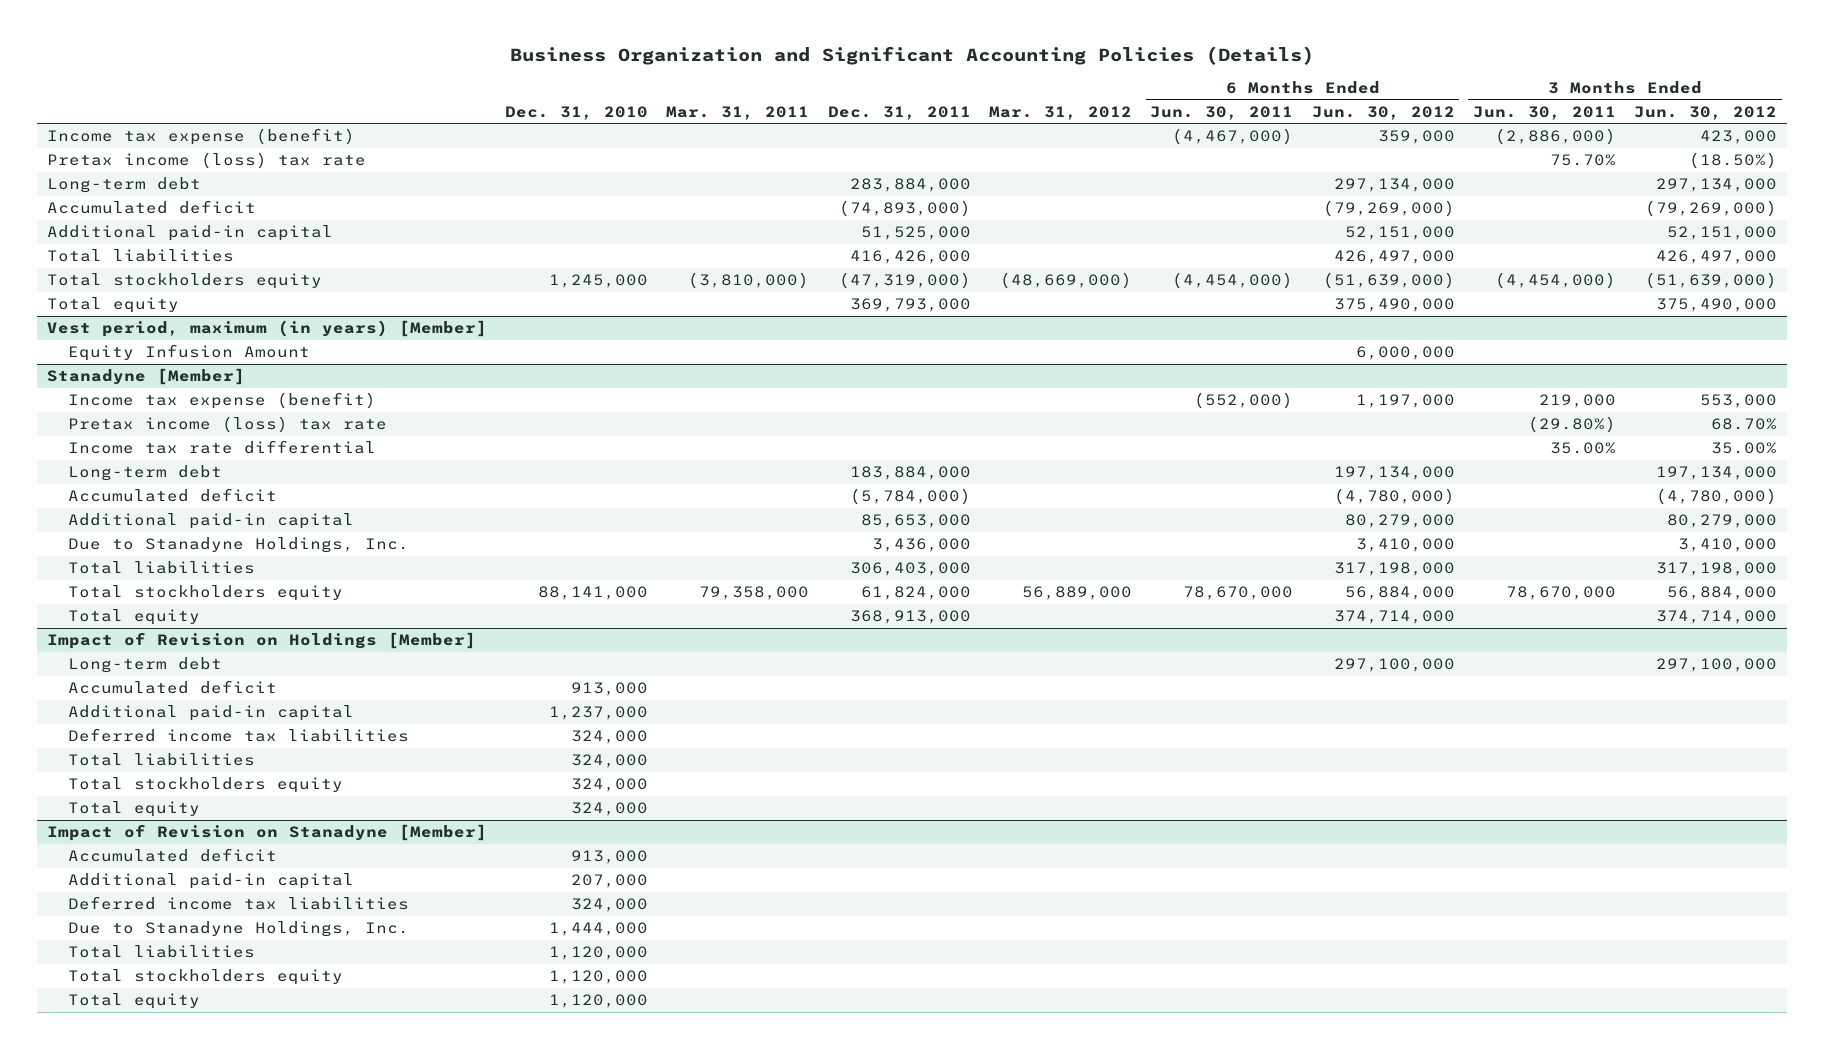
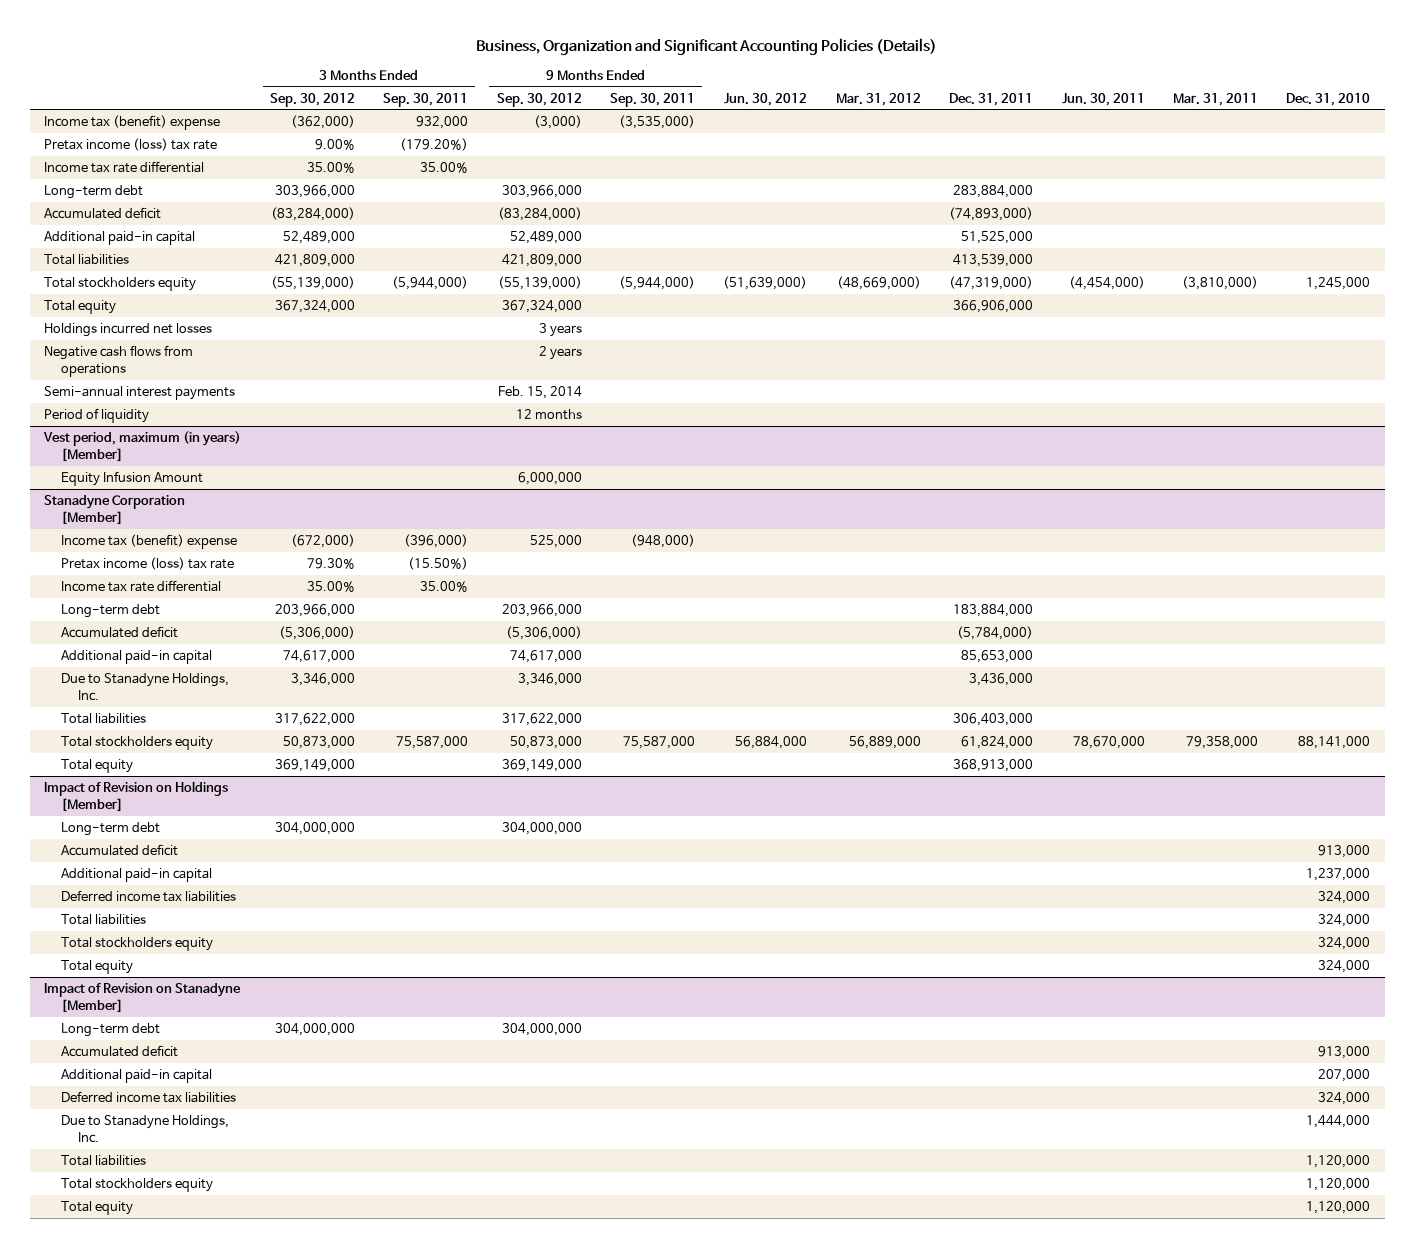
- Business Organization and Significant Accounting Policies (Details)
+ Business, Organization and Significant Accounting Policies (Details)
- | Dec. 31, 2010 | Mar. 31, 2011 | Dec. 31, 2011 | Mar. 31, 2012 | 6 Months Ended Jun. 30, 2011 | 6 Months Ended Jun. 30, 2012 | 3 Months Ended Jun. 30, 2011 | 3 Months Ended Jun. 30, 2012
+ | 3 Months Ended Sep. 30, 2012 | 3 Months Ended Sep. 30, 2011 | 9 Months Ended Sep. 30, 2012 | 9 Months Ended Sep. 30, 2011 | Jun. 30, 2012 | Mar. 31, 2012 | Dec. 31, 2011 | Jun. 30, 2011 | Mar. 31, 2011 | Dec. 31, 2010
- Income tax expense (benefit) | | | | | (4,467,000) | 359,000 | (2,886,000) | 423,000
+ Income tax (benefit) expense | (362,000) | 932,000 | (3,000) | (3,535,000) | | | | | |
+ Income tax rate differential | 35.00% | 35.00% | | | | | | | |
- Total liabilities | | | 416,426,000 | | | 426,497,000 | | 426,497,000
+ Total liabilities | 421,809,000 | | 421,809,000 | | | | 413,539,000 | | |
- Total equity | | | 369,793,000 | | | 375,490,000 | | 375,490,000
+ Total equity | 367,324,000 | | 367,324,000 | | | | 366,906,000 | | |
+ Holdings incurred net losses | | | 3 years | | | | | | |
+ Negative cash flows from operations | | | 2 years | | | | | | |
+ Semi-annual interest payments | | | Feb. 15, 2014 | | | | | | |
+ Period of liquidity | | | 12 months | | | | | | |
- Stanadyne [Member]
- Income tax expense (benefit) | | | | | (552,000) | 1,197,000 | 219,000 | 553,000
+ Stanadyne Corporation [Member]
+ Income tax (benefit) expense | (672,000) | (396,000) | 525,000 | (948,000) | | | | | |
@ Impact of Revision on Stanadyne [Member]
+ Long-term debt | 304,000,000 | | 304,000,000 | | | | | | |

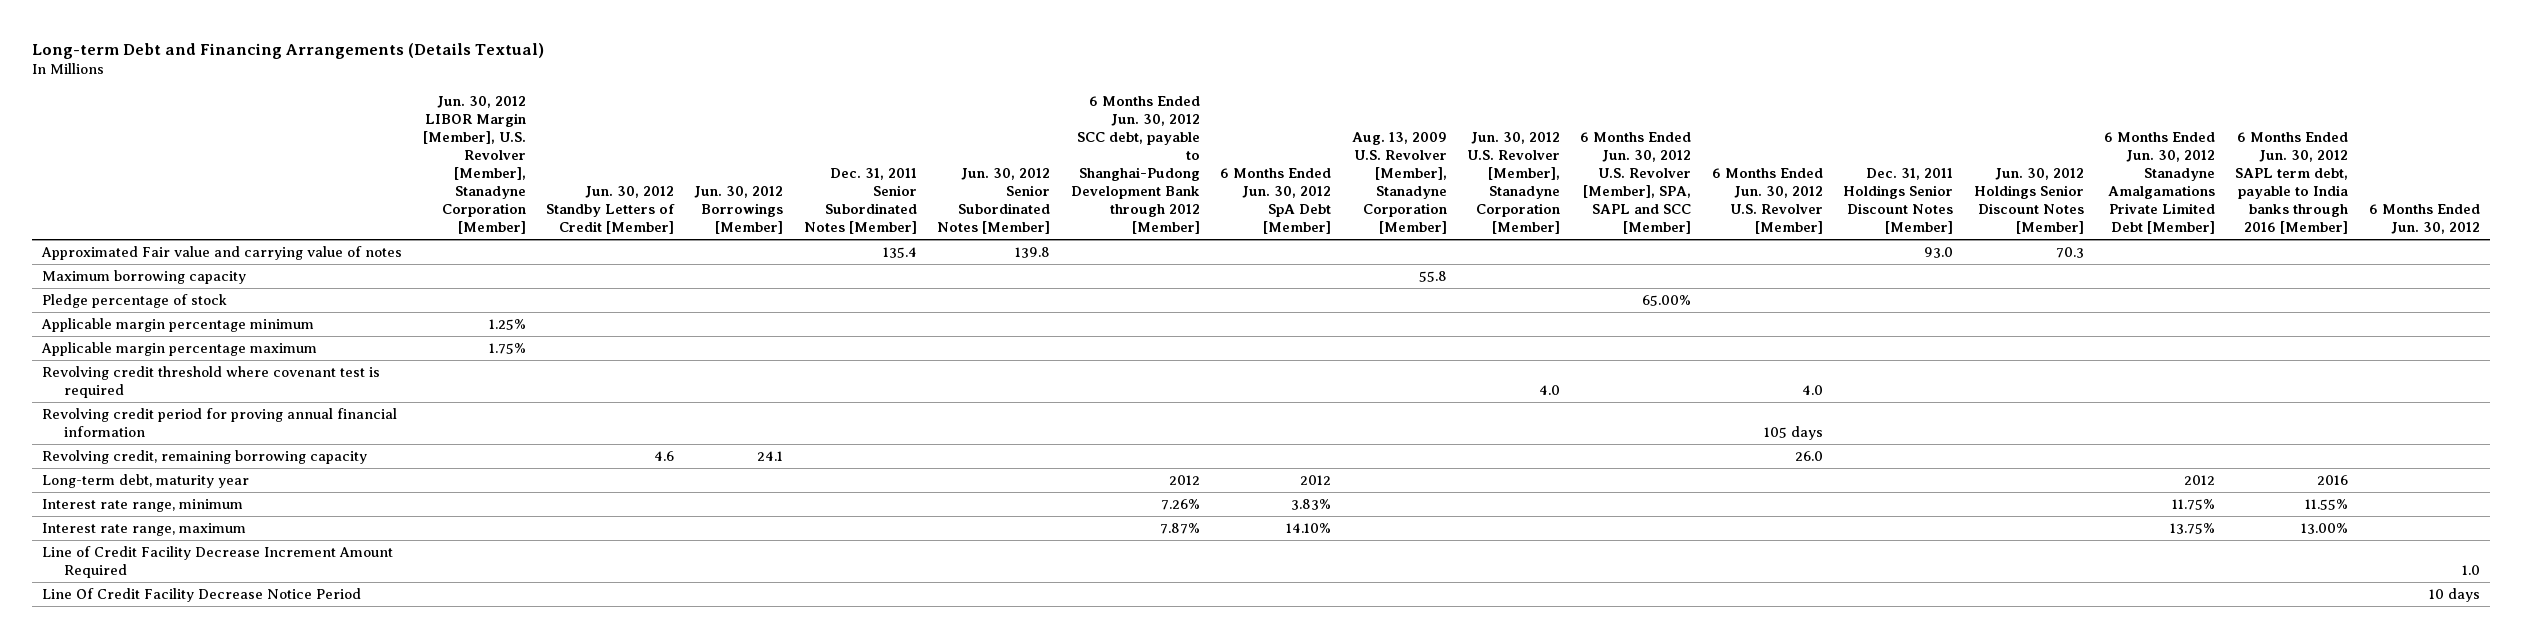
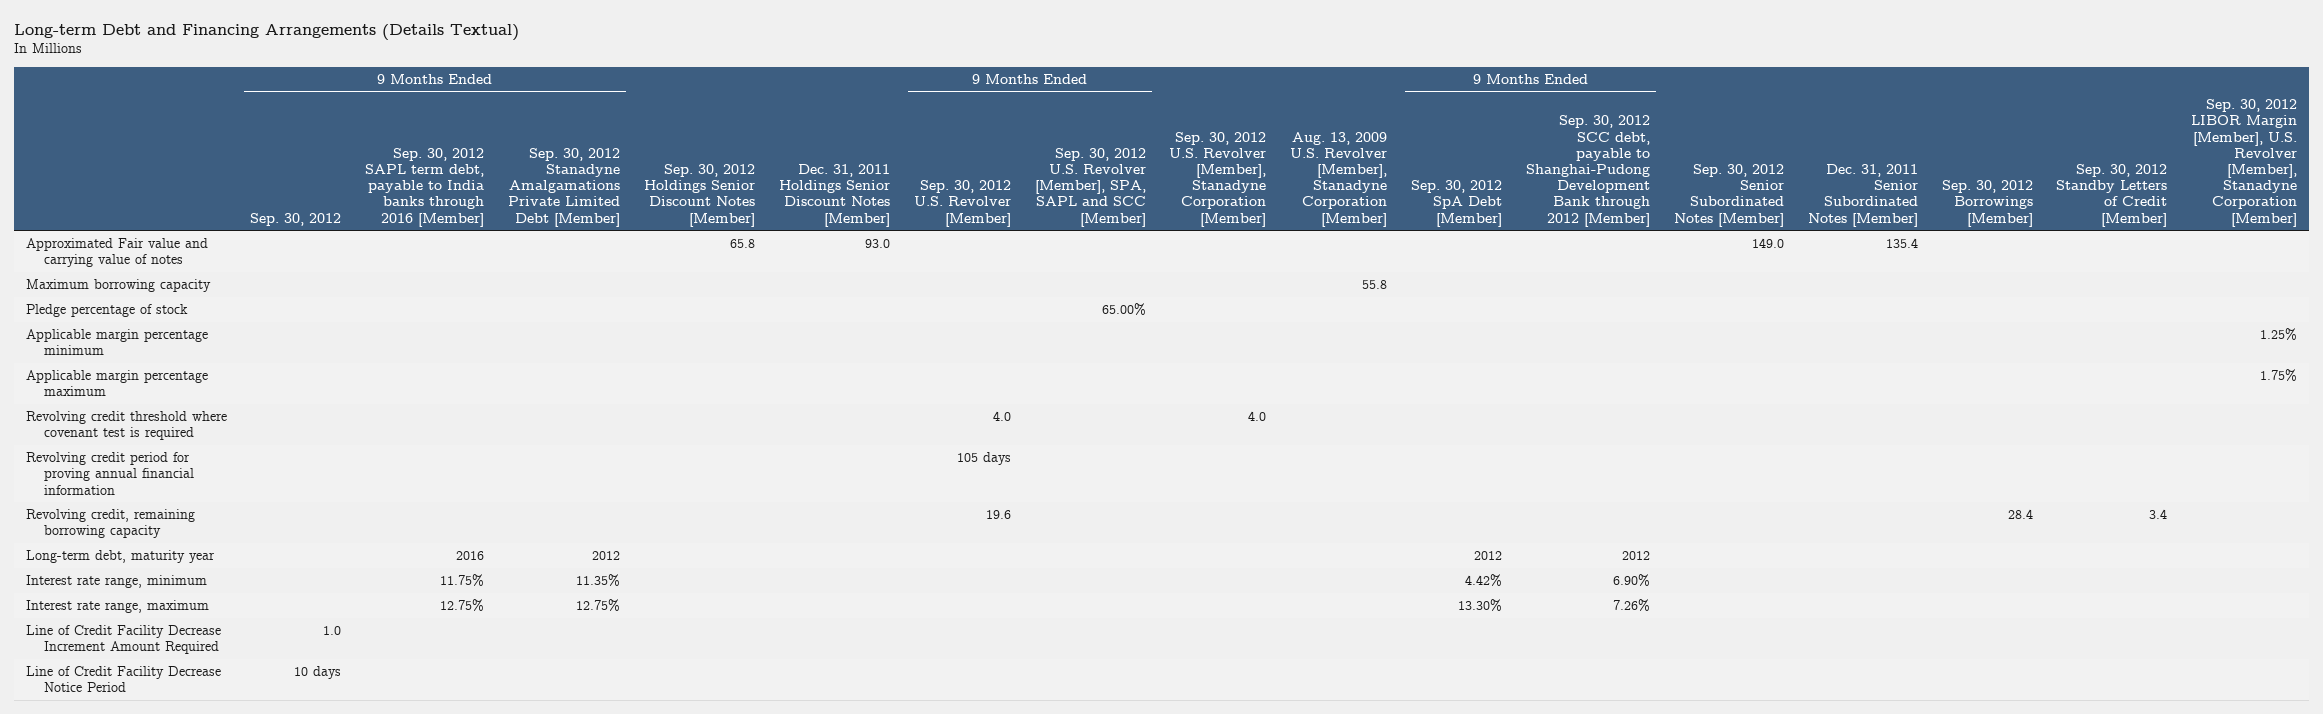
- | Jun. 30, 2012 LIBOR Margin [Member], U.S. Revolver [Member], Stanadyne Corporation [Member] | Jun. 30, 2012 Standby Letters of Credit [Member] | Jun. 30, 2012 Borrowings [Member] | Dec. 31, 2011 Senior Subordinated Notes [Member] | Jun. 30, 2012 Senior Subordinated Notes [Member] | 6 Months Ended Jun. 30, 2012 SCC debt, payable to Shanghai-Pudong Development Bank through 2012 [Member] | 6 Months Ended Jun. 30, 2012 SpA Debt [Member] | Aug. 13, 2009 U.S. Revolver [Member], Stanadyne Corporation [Member] | Jun. 30, 2012 U.S. Revolver [Member], Stanadyne Corporation [Member] | 6 Months Ended Jun. 30, 2012 U.S. Revolver [Member], SPA, SAPL and SCC [Member] | 6 Months Ended Jun. 30, 2012 U.S. Revolver [Member] | Dec. 31, 2011 Holdings Senior Discount Notes [Member] | Jun. 30, 2012 Holdings Senior Discount Notes [Member] | 6 Months Ended Jun. 30, 2012 Stanadyne Amalgamations Private Limited Debt [Member] | 6 Months Ended Jun. 30, 2012 SAPL term debt, payable to India banks through 2016 [Member] | 6 Months Ended Jun. 30, 2012
+ | 9 Months Ended Sep. 30, 2012 | 9 Months Ended Sep. 30, 2012 SAPL term debt, payable to India banks through 2016 [Member] | 9 Months Ended Sep. 30, 2012 Stanadyne Amalgamations Private Limited Debt [Member] | Sep. 30, 2012 Holdings Senior Discount Notes [Member] | Dec. 31, 2011 Holdings Senior Discount Notes [Member] | 9 Months Ended Sep. 30, 2012 U.S. Revolver [Member] | 9 Months Ended Sep. 30, 2012 U.S. Revolver [Member], SPA, SAPL and SCC [Member] | Sep. 30, 2012 U.S. Revolver [Member], Stanadyne Corporation [Member] | Aug. 13, 2009 U.S. Revolver [Member], Stanadyne Corporation [Member] | 9 Months Ended Sep. 30, 2012 SpA Debt [Member] | 9 Months Ended Sep. 30, 2012 SCC debt, payable to Shanghai-Pudong Development Bank through 2012 [Member] | Sep. 30, 2012 Senior Subordinated Notes [Member] | Dec. 31, 2011 Senior Subordinated Notes [Member] | Sep. 30, 2012 Borrowings [Member] | Sep. 30, 2012 Standby Letters of Credit [Member] | Sep. 30, 2012 LIBOR Margin [Member], U.S. Revolver [Member], Stanadyne Corporation [Member]
- Line Of Credit Facility Decrease Notice Period | | | | | | | | | | | | | | | | 10 days
+ Line of Credit Facility Decrease Notice Period | 10 days | | | | | | | | | | | | | | |

